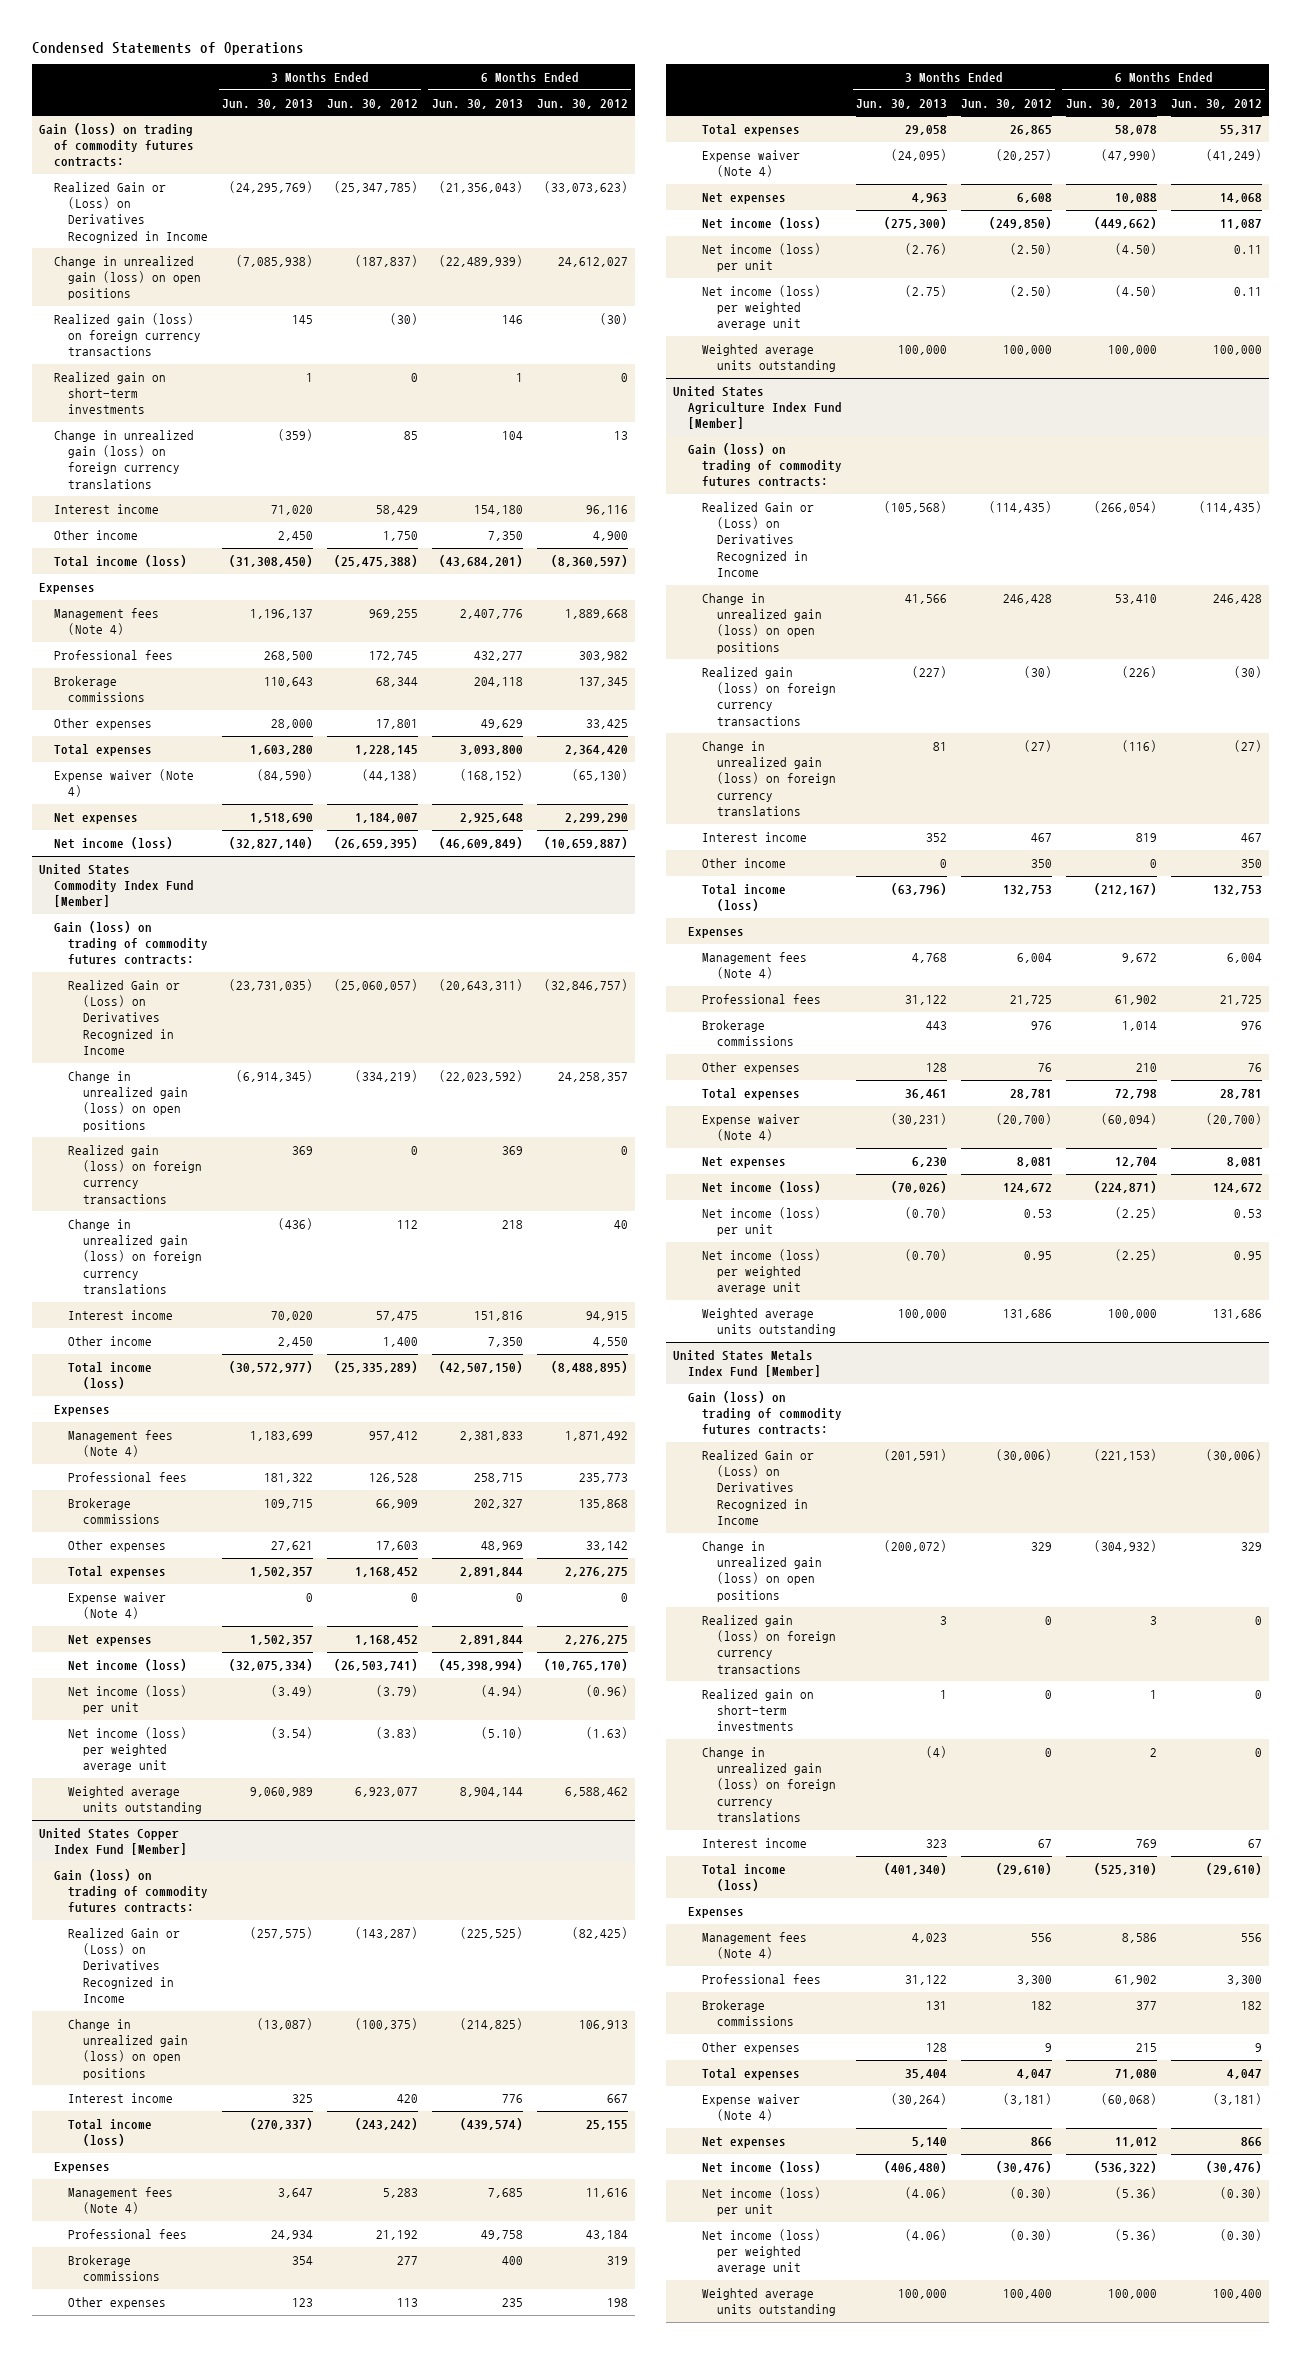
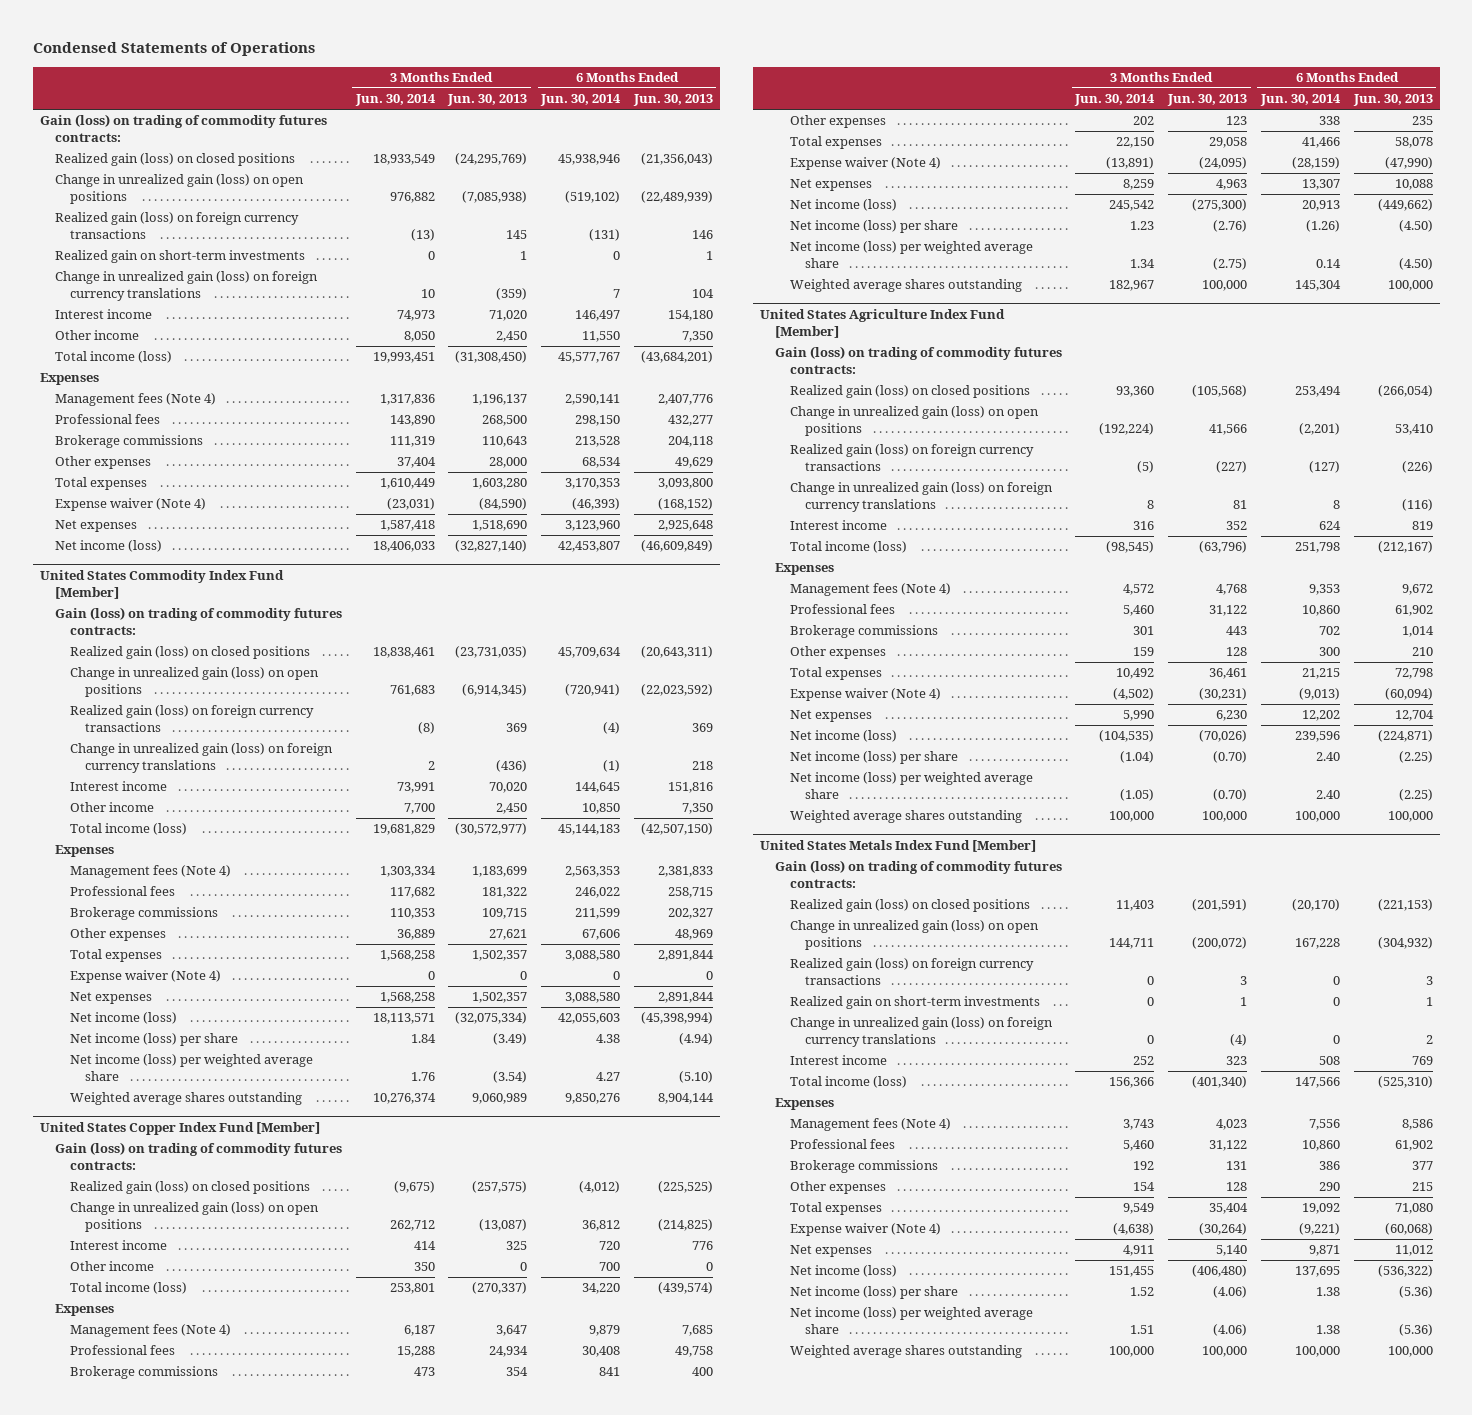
- | 3 Months Ended Jun. 30, 2013 | 3 Months Ended Jun. 30, 2012 | 6 Months Ended Jun. 30, 2013 | 6 Months Ended Jun. 30, 2012
+ | 3 Months Ended Jun. 30, 2014 | 3 Months Ended Jun. 30, 2013 | 6 Months Ended Jun. 30, 2014 | 6 Months Ended Jun. 30, 2013
- Realized Gain or (Loss) on Derivatives Recognized in Income | (24,295,769) | (25,347,785) | (21,356,043) | (33,073,623)
+ Realized gain (loss) on closed positions | 18,933,549 | (24,295,769) | 45,938,946 | (21,356,043)
@ United States Commodity Index Fund [Member]
- Realized Gain or (Loss) on Derivatives Recognized in Income | (23,731,035) | (25,060,057) | (20,643,311) | (32,846,757)
+ Realized gain (loss) on closed positions | 18,838,461 | (23,731,035) | 45,709,634 | (20,643,311)
- Net income (loss) per unit | (3.49) | (3.79) | (4.94) | (0.96)
- Net income (loss) per weighted average unit | (3.54) | (3.83) | (5.10) | (1.63)
- Weighted average units outstanding | 9,060,989 | 6,923,077 | 8,904,144 | 6,588,462
+ Net income (loss) per share | 1.84 | (3.49) | 4.38 | (4.94)
+ Net income (loss) per weighted average share | 1.76 | (3.54) | 4.27 | (5.10)
+ Weighted average shares outstanding | 10,276,374 | 9,060,989 | 9,850,276 | 8,904,144
@ United States Copper Index Fund [Member]
- Realized Gain or (Loss) on Derivatives Recognized in Income | (257,575) | (143,287) | (225,525) | (82,425)
+ Realized gain (loss) on closed positions | (9,675) | (257,575) | (4,012) | (225,525)
+ Other income | 350 | 0 | 700 | 0
- Net income (loss) per unit | (2.76) | (2.50) | (4.50) | 0.11
- Net income (loss) per weighted average unit | (2.75) | (2.50) | (4.50) | 0.11
- Weighted average units outstanding | 100,000 | 100,000 | 100,000 | 100,000
+ Net income (loss) per share | 1.23 | (2.76) | (1.26) | (4.50)
+ Net income (loss) per weighted average share | 1.34 | (2.75) | 0.14 | (4.50)
+ Weighted average shares outstanding | 182,967 | 100,000 | 145,304 | 100,000
@ United States Agriculture Index Fund [Member]
- Realized Gain or (Loss) on Derivatives Recognized in Income | (105,568) | (114,435) | (266,054) | (114,435)
+ Realized gain (loss) on closed positions | 93,360 | (105,568) | 253,494 | (266,054)
- Other income | 0 | 350 | 0 | 350
- Net income (loss) per unit | (0.70) | 0.53 | (2.25) | 0.53
- Net income (loss) per weighted average unit | (0.70) | 0.95 | (2.25) | 0.95
- Weighted average units outstanding | 100,000 | 131,686 | 100,000 | 131,686
+ Net income (loss) per share | (1.04) | (0.70) | 2.40 | (2.25)
+ Net income (loss) per weighted average share | (1.05) | (0.70) | 2.40 | (2.25)
+ Weighted average shares outstanding | 100,000 | 100,000 | 100,000 | 100,000
@ United States Metals Index Fund [Member]
- Realized Gain or (Loss) on Derivatives Recognized in Income | (201,591) | (30,006) | (221,153) | (30,006)
+ Realized gain (loss) on closed positions | 11,403 | (201,591) | (20,170) | (221,153)
- Net income (loss) per unit | (4.06) | (0.30) | (5.36) | (0.30)
- Net income (loss) per weighted average unit | (4.06) | (0.30) | (5.36) | (0.30)
- Weighted average units outstanding | 100,000 | 100,400 | 100,000 | 100,400
+ Net income (loss) per share | 1.52 | (4.06) | 1.38 | (5.36)
+ Net income (loss) per weighted average share | 1.51 | (4.06) | 1.38 | (5.36)
+ Weighted average shares outstanding | 100,000 | 100,000 | 100,000 | 100,000

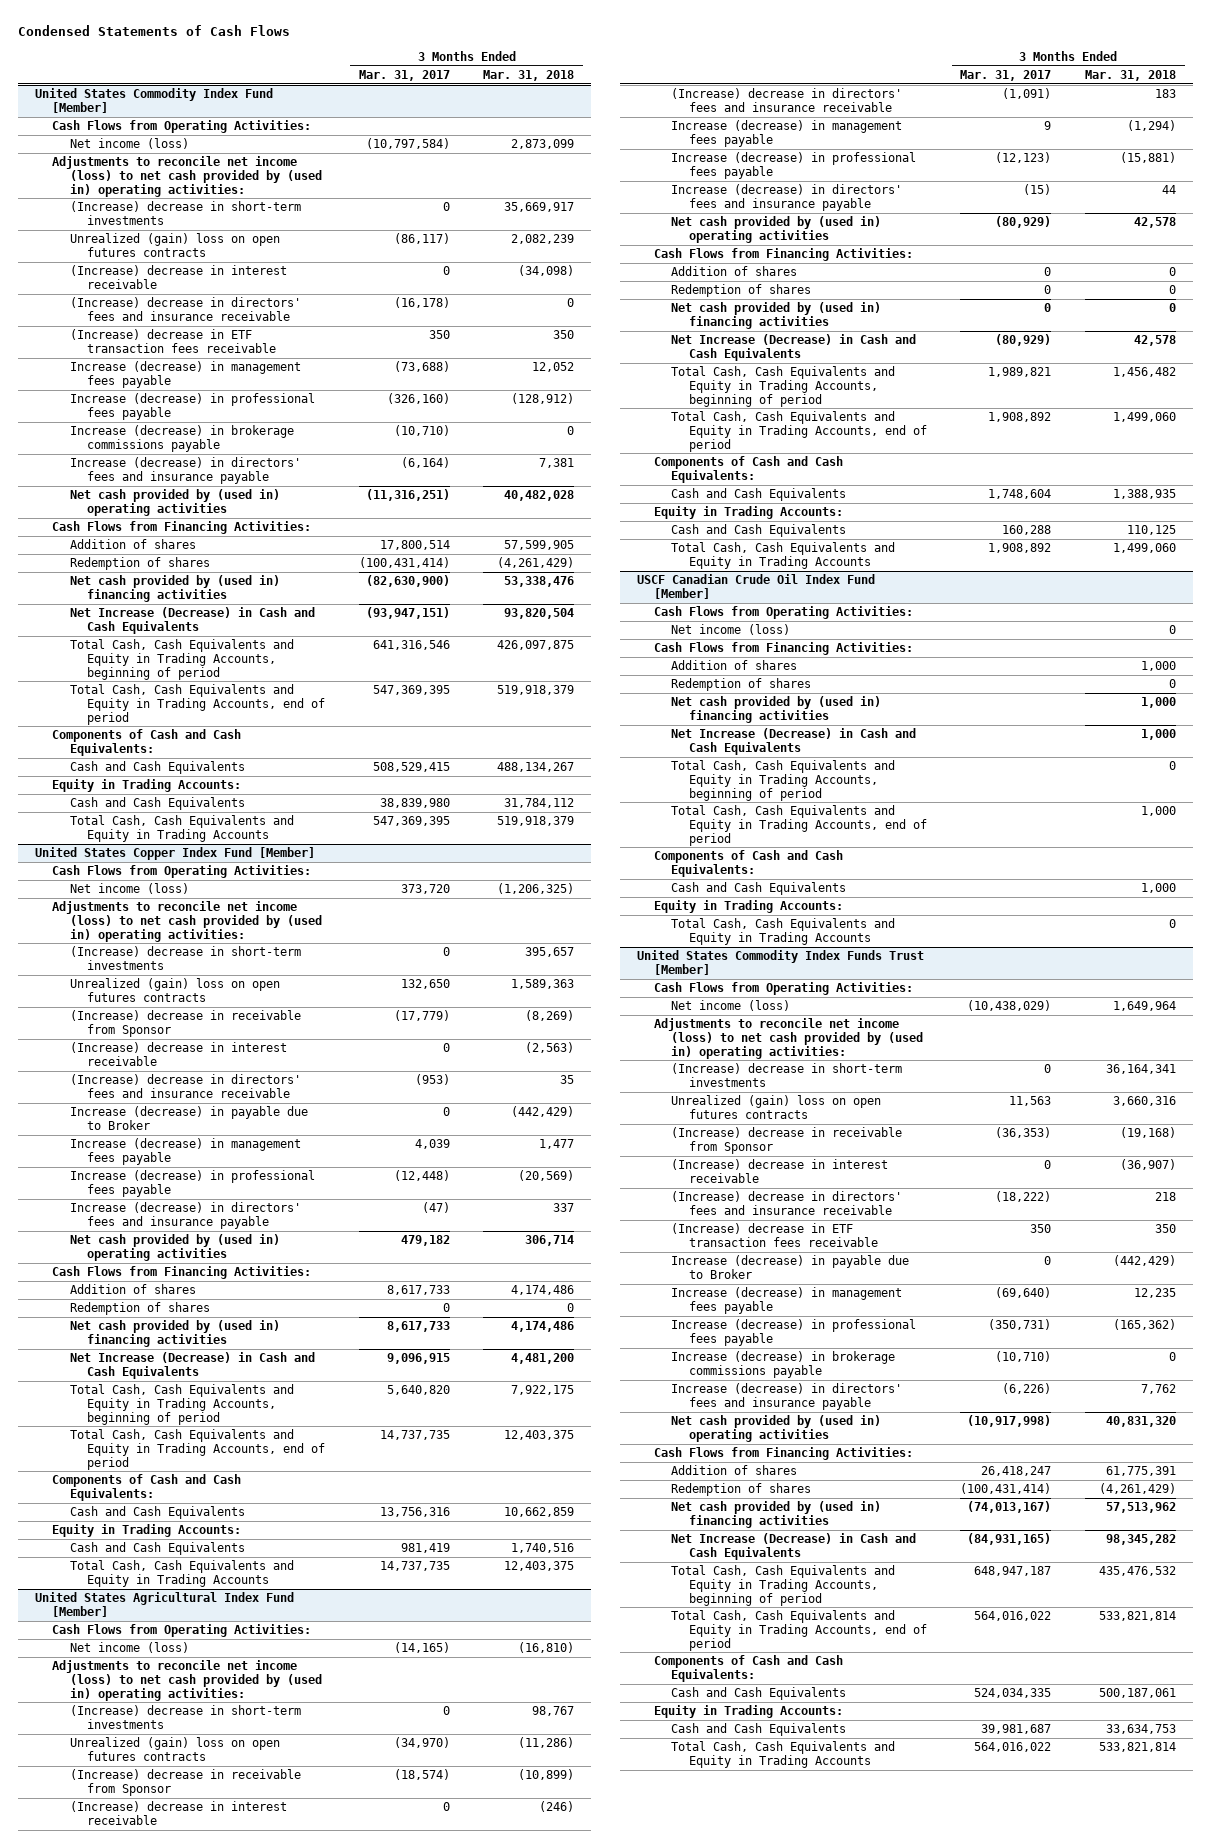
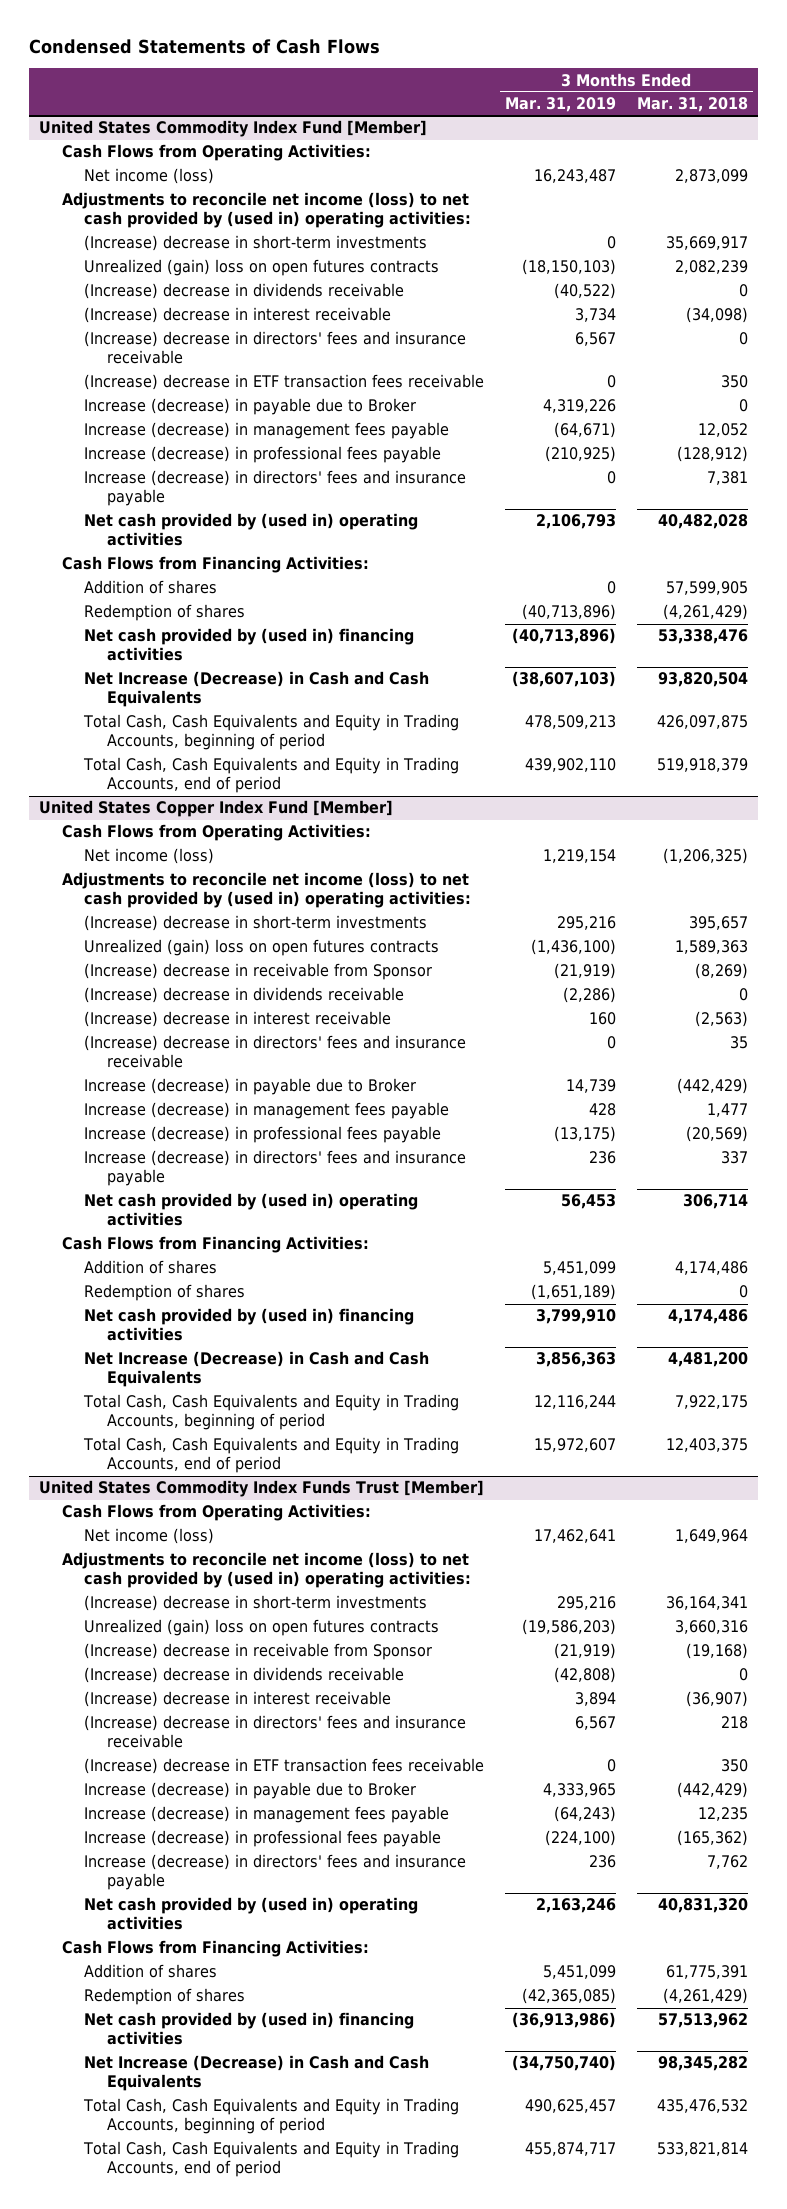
- | 3 Months Ended Mar. 31, 2017 | 3 Months Ended Mar. 31, 2018
+ | 3 Months Ended Mar. 31, 2019 | 3 Months Ended Mar. 31, 2018
@ United States Commodity Index Fund [Member]
+ (Increase) decrease in dividends receivable | (40,522) | 0
+ Increase (decrease) in payable due to Broker | 4,319,226 | 0
- Increase (decrease) in brokerage commissions payable | (10,710) | 0
- Components of Cash and Cash Equivalents:
- Cash and Cash Equivalents | 508,529,415 | 488,134,267
- Equity in Trading Accounts:
- Cash and Cash Equivalents | 38,839,980 | 31,784,112
- Total Cash, Cash Equivalents and Equity in Trading Accounts | 547,369,395 | 519,918,379
@ United States Copper Index Fund [Member]
+ (Increase) decrease in dividends receivable | (2,286) | 0
- Components of Cash and Cash Equivalents:
- Cash and Cash Equivalents | 13,756,316 | 10,662,859
- Equity in Trading Accounts:
- Cash and Cash Equivalents | 981,419 | 1,740,516
- Total Cash, Cash Equivalents and Equity in Trading Accounts | 14,737,735 | 12,403,375
- United States Agricultural Index Fund [Member]
- Cash Flows from Operating Activities:
- Net income (loss) | (14,165) | (16,810)
- Adjustments to reconcile net income (loss) to net cash provided by (used in) operating activities:
- (Increase) decrease in short-term investments | 0 | 98,767
- Unrealized (gain) loss on open futures contracts | (34,970) | (11,286)
- (Increase) decrease in receivable from Sponsor | (18,574) | (10,899)
- (Increase) decrease in interest receivable | 0 | (246)
- (Increase) decrease in directors' fees and insurance receivable | (1,091) | 183
- Increase (decrease) in management fees payable | 9 | (1,294)
- Increase (decrease) in professional fees payable | (12,123) | (15,881)
- Increase (decrease) in directors' fees and insurance payable | (15) | 44
- Net cash provided by (used in) operating activities | (80,929) | 42,578
- Cash Flows from Financing Activities:
- Addition of shares | 0 | 0
- Redemption of shares | 0 | 0
- Net cash provided by (used in) financing activities | 0 | 0
- Net Increase (Decrease) in Cash and Cash Equivalents | (80,929) | 42,578
- Total Cash, Cash Equivalents and Equity in Trading Accounts, beginning of period | 1,989,821 | 1,456,482
- Total Cash, Cash Equivalents and Equity in Trading Accounts, end of period | 1,908,892 | 1,499,060
- Components of Cash and Cash Equivalents:
- Cash and Cash Equivalents | 1,748,604 | 1,388,935
- Equity in Trading Accounts:
- Cash and Cash Equivalents | 160,288 | 110,125
- Total Cash, Cash Equivalents and Equity in Trading Accounts | 1,908,892 | 1,499,060
- USCF Canadian Crude Oil Index Fund [Member]
- Cash Flows from Operating Activities:
- Net income (loss) | | 0
- Cash Flows from Financing Activities:
- Addition of shares | | 1,000
- Redemption of shares | | 0
- Net cash provided by (used in) financing activities | | 1,000
- Net Increase (Decrease) in Cash and Cash Equivalents | | 1,000
- Total Cash, Cash Equivalents and Equity in Trading Accounts, beginning of period | | 0
- Total Cash, Cash Equivalents and Equity in Trading Accounts, end of period | | 1,000
- Components of Cash and Cash Equivalents:
- Cash and Cash Equivalents | | 1,000
- Equity in Trading Accounts:
- Total Cash, Cash Equivalents and Equity in Trading Accounts | | 0
@ United States Commodity Index Funds Trust [Member]
+ (Increase) decrease in dividends receivable | (42,808) | 0
- Increase (decrease) in brokerage commissions payable | (10,710) | 0
- Components of Cash and Cash Equivalents:
- Cash and Cash Equivalents | 524,034,335 | 500,187,061
- Equity in Trading Accounts:
- Cash and Cash Equivalents | 39,981,687 | 33,634,753
- Total Cash, Cash Equivalents and Equity in Trading Accounts | 564,016,022 | 533,821,814

